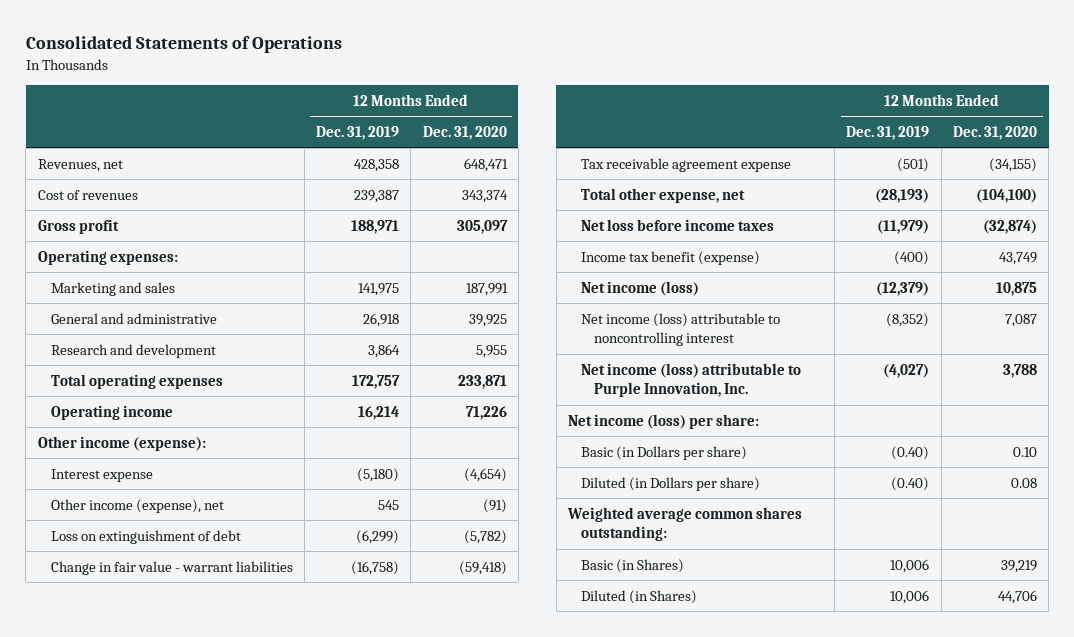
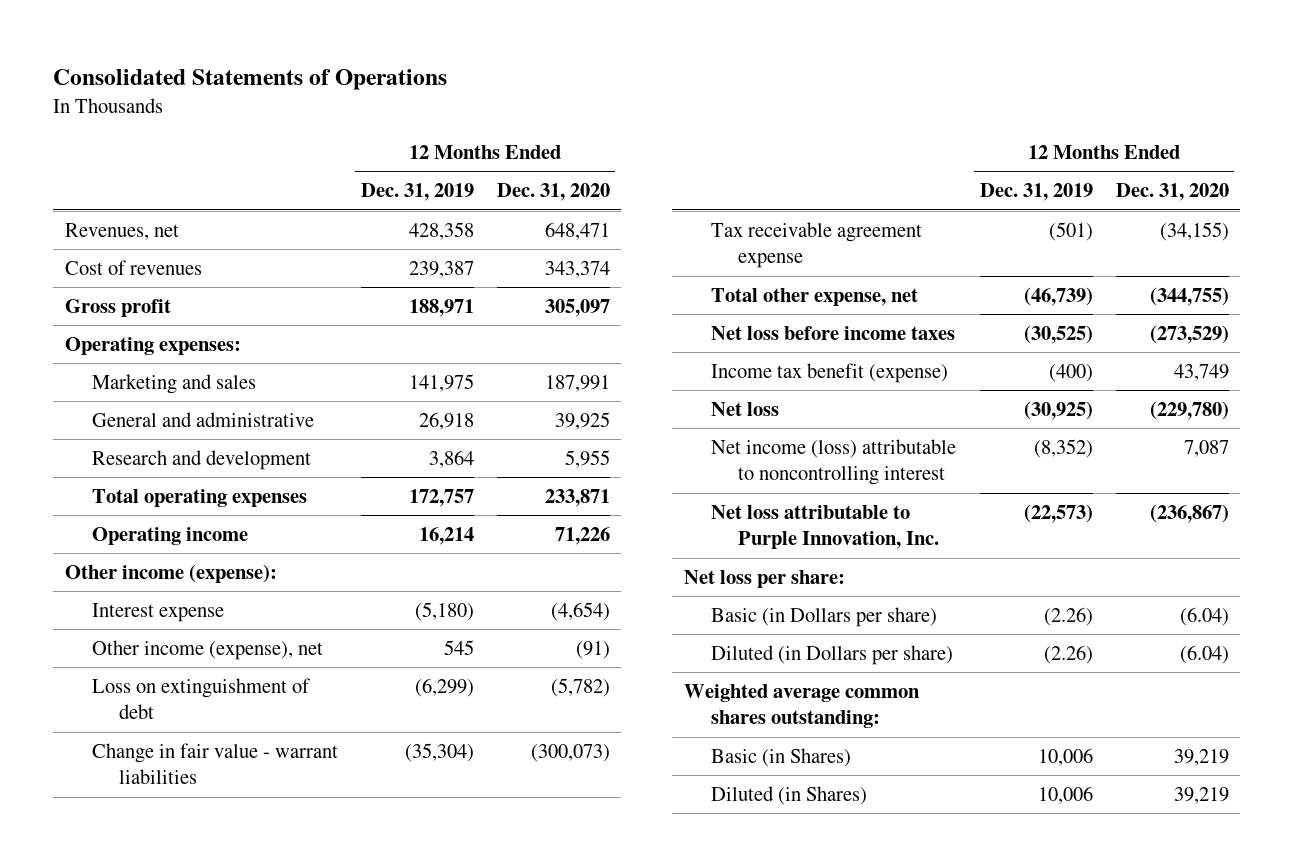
- Change in fair value - warrant liabilities | (16,758) | (59,418)
+ Change in fair value - warrant liabilities | (35,304) | (300,073)
- Total other expense, net | (28,193) | (104,100)
- Net loss before income taxes | (11,979) | (32,874)
+ Total other expense, net | (46,739) | (344,755)
+ Net loss before income taxes | (30,525) | (273,529)
- Net income (loss) | (12,379) | 10,875
+ Net loss | (30,925) | (229,780)
- Net income (loss) attributable to Purple Innovation, Inc. | (4,027) | 3,788
- Net income (loss) per share:
- Basic (in Dollars per share) | (0.40) | 0.10
- Diluted (in Dollars per share) | (0.40) | 0.08
+ Net loss attributable to Purple Innovation, Inc. | (22,573) | (236,867)
+ Net loss per share:
+ Basic (in Dollars per share) | (2.26) | (6.04)
+ Diluted (in Dollars per share) | (2.26) | (6.04)
- Diluted (in Shares) | 10,006 | 44,706
+ Diluted (in Shares) | 10,006 | 39,219

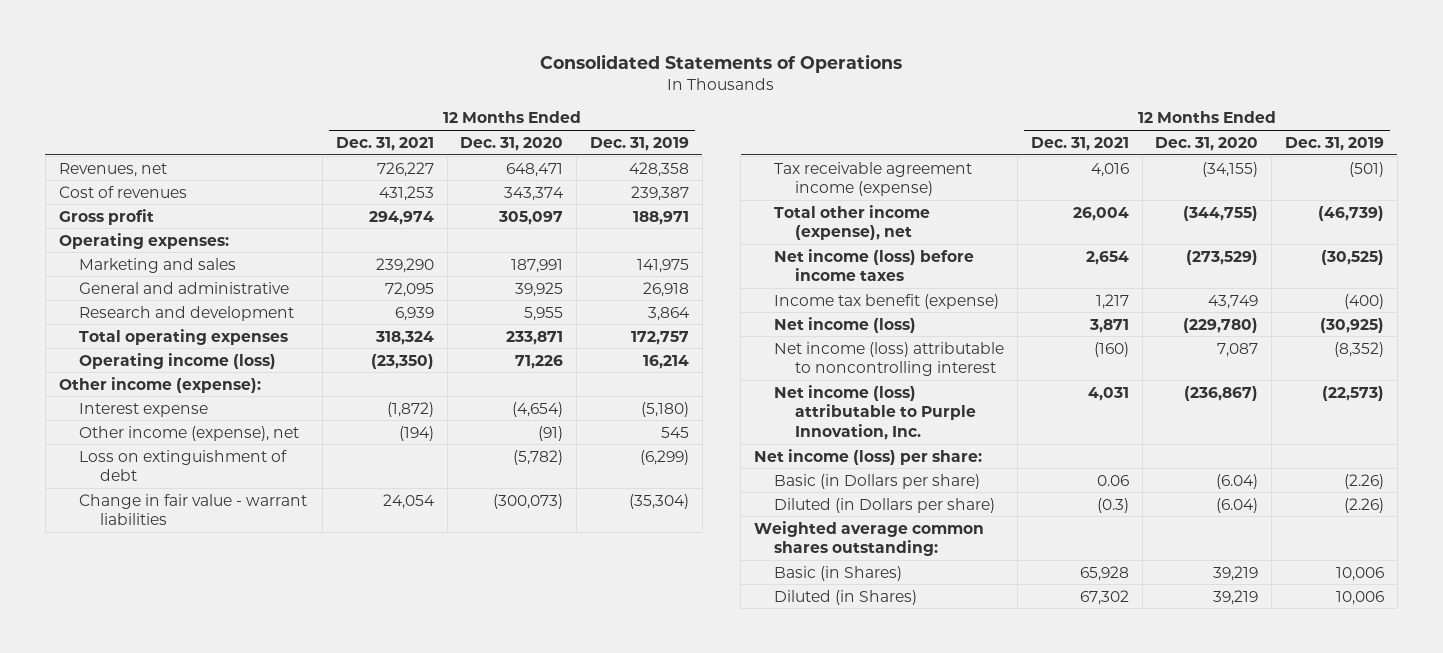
- | 12 Months Ended Dec. 31, 2019 | 12 Months Ended Dec. 31, 2020
+ | 12 Months Ended Dec. 31, 2021 | 12 Months Ended Dec. 31, 2020 | 12 Months Ended Dec. 31, 2019
- Operating income | 16,214 | 71,226
+ Operating income (loss) | (23,350) | 71,226 | 16,214
- Tax receivable agreement expense | (501) | (34,155)
- Total other expense, net | (46,739) | (344,755)
- Net loss before income taxes | (30,525) | (273,529)
+ Tax receivable agreement income (expense) | 4,016 | (34,155) | (501)
+ Total other income (expense), net | 26,004 | (344,755) | (46,739)
+ Net income (loss) before income taxes | 2,654 | (273,529) | (30,525)
- Net loss | (30,925) | (229,780)
+ Net income (loss) | 3,871 | (229,780) | (30,925)
- Net loss attributable to Purple Innovation, Inc. | (22,573) | (236,867)
- Net loss per share:
+ Net income (loss) attributable to Purple Innovation, Inc. | 4,031 | (236,867) | (22,573)
+ Net income (loss) per share:

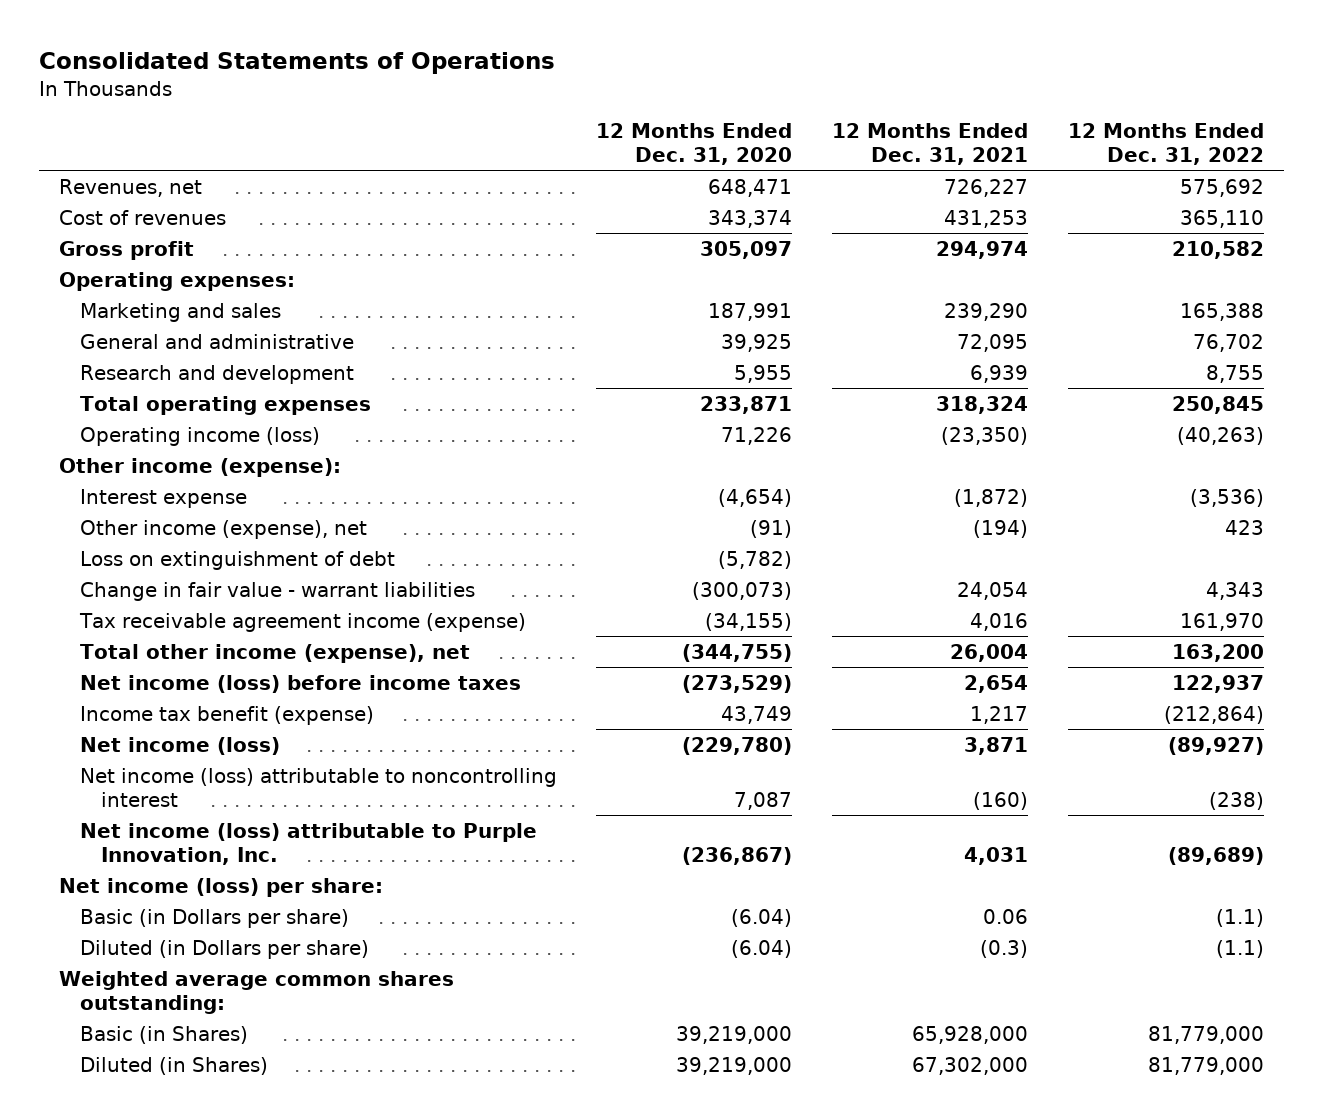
- | 12 Months Ended Dec. 31, 2021 | 12 Months Ended Dec. 31, 2020 | 12 Months Ended Dec. 31, 2019
+ | 12 Months Ended Dec. 31, 2020 | 12 Months Ended Dec. 31, 2021 | 12 Months Ended Dec. 31, 2022
- Basic (in Shares) | 65,928 | 39,219 | 10,006
- Diluted (in Shares) | 67,302 | 39,219 | 10,006
+ Basic (in Shares) | 39,219,000 | 65,928,000 | 81,779,000
+ Diluted (in Shares) | 39,219,000 | 67,302,000 | 81,779,000

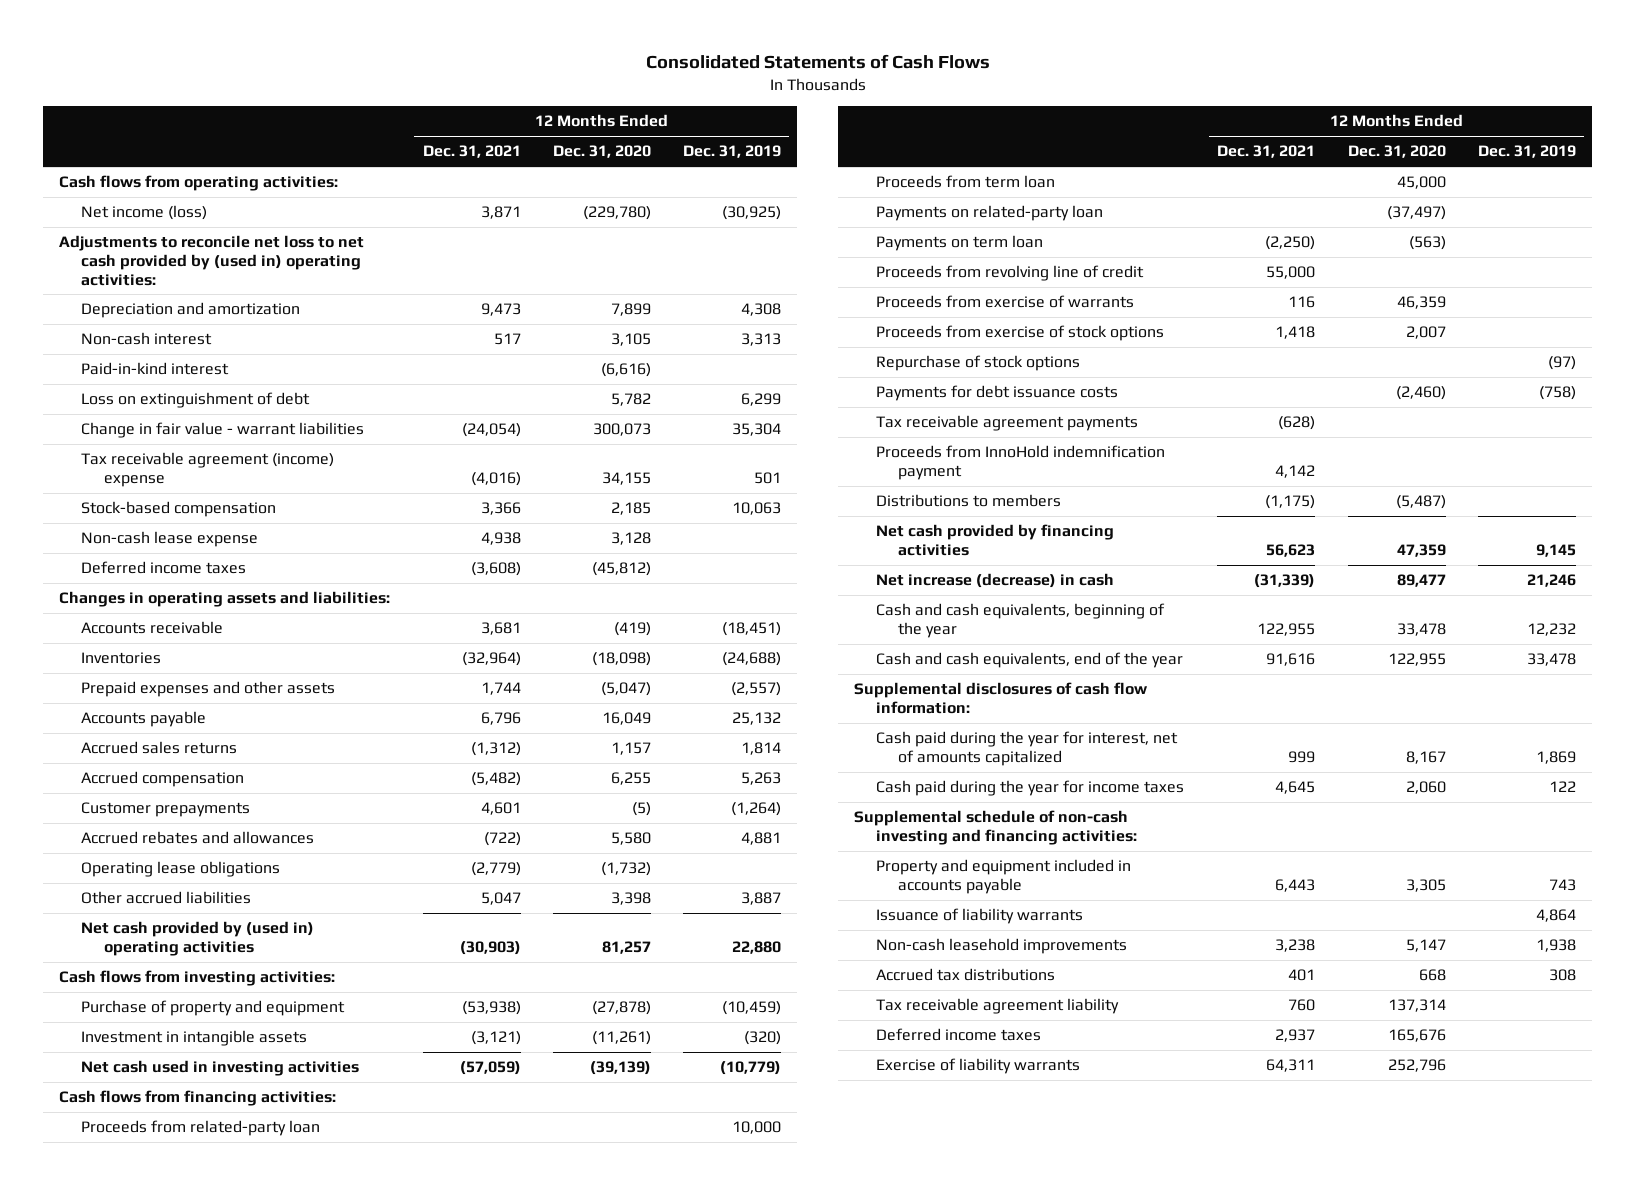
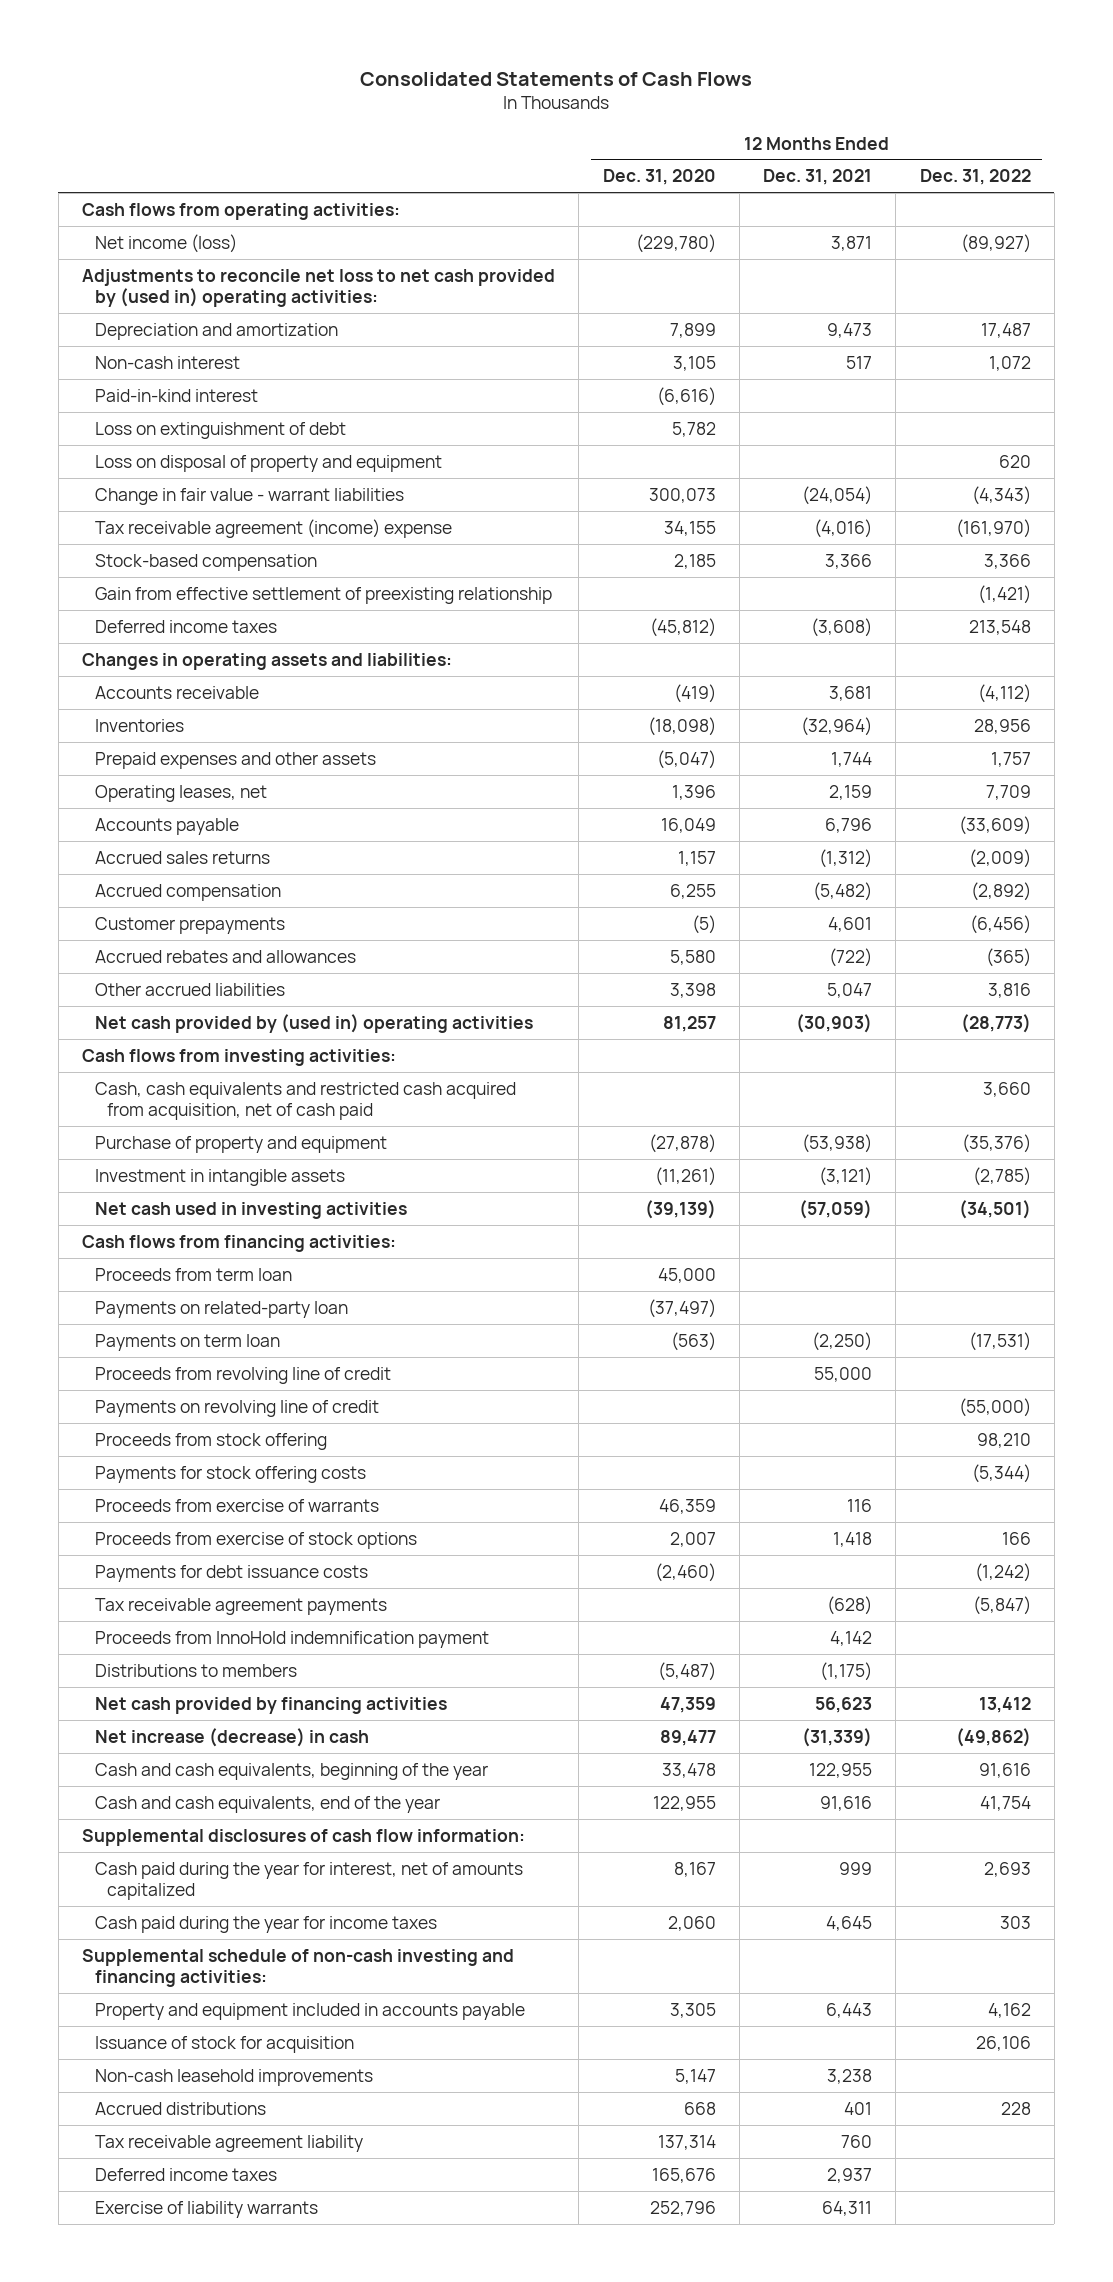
- | 12 Months Ended Dec. 31, 2021 | 12 Months Ended Dec. 31, 2020 | 12 Months Ended Dec. 31, 2019
+ | 12 Months Ended Dec. 31, 2020 | 12 Months Ended Dec. 31, 2021 | 12 Months Ended Dec. 31, 2022
+ Loss on disposal of property and equipment | | | 620
- Non-cash lease expense | 4,938 | 3,128 |
+ Gain from effective settlement of preexisting relationship | | | (1,421)
+ Operating leases, net | 1,396 | 2,159 | 7,709
- Operating lease obligations | (2,779) | (1,732) |
+ Cash, cash equivalents and restricted cash acquired from acquisition, net of cash paid | | | 3,660
- Proceeds from related-party loan | | | 10,000
+ Payments on revolving line of credit | | | (55,000)
+ Proceeds from stock offering | | | 98,210
+ Payments for stock offering costs | | | (5,344)
- Repurchase of stock options | | | (97)
- Issuance of liability warrants | | | 4,864
+ Issuance of stock for acquisition | | | 26,106
- Accrued tax distributions | 401 | 668 | 308
+ Accrued distributions | 668 | 401 | 228

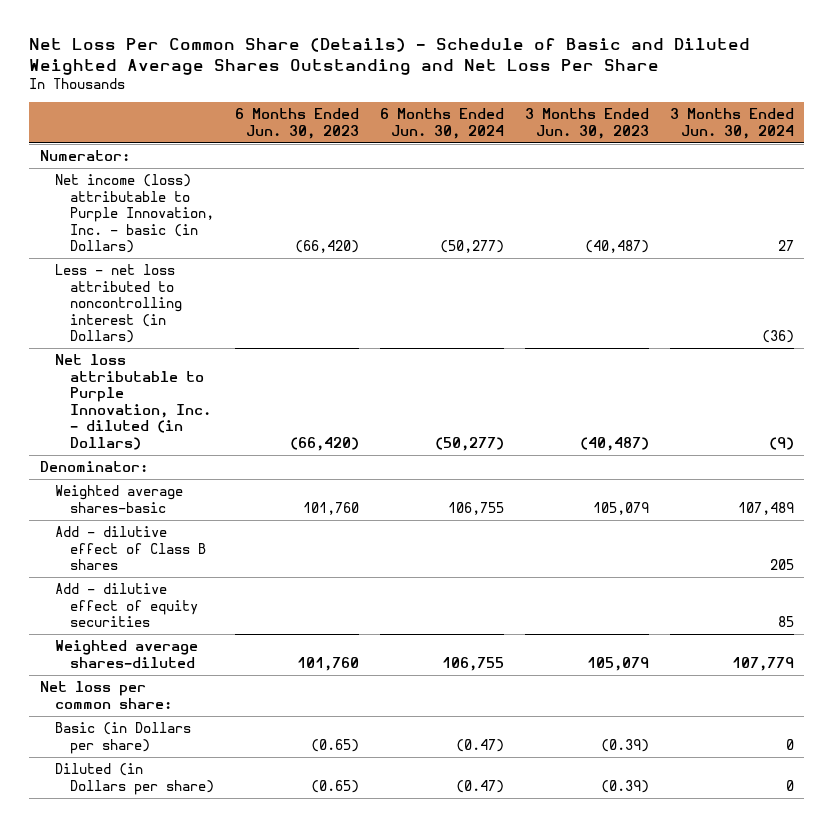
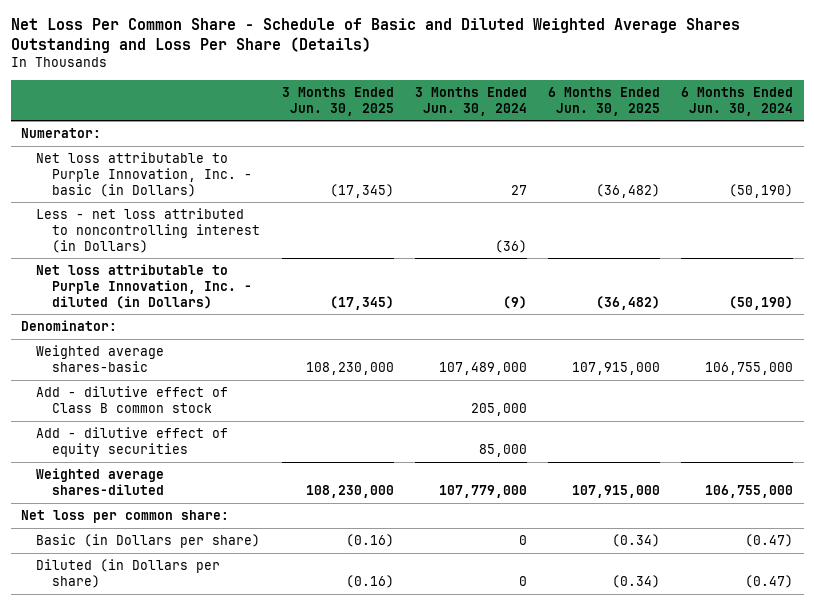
- Net Loss Per Common Share (Details) - Schedule of Basic and Diluted Weighted Average Shares Outstanding and Net Loss Per Share
+ Net Loss Per Common Share - Schedule of Basic and Diluted Weighted Average Shares Outstanding and Loss Per Share (Details)
- | 6 Months Ended Jun. 30, 2023 | 6 Months Ended Jun. 30, 2024 | 3 Months Ended Jun. 30, 2023 | 3 Months Ended Jun. 30, 2024
+ | 3 Months Ended Jun. 30, 2025 | 3 Months Ended Jun. 30, 2024 | 6 Months Ended Jun. 30, 2025 | 6 Months Ended Jun. 30, 2024
- Net income (loss) attributable to Purple Innovation, Inc. - basic (in Dollars) | (66,420) | (50,277) | (40,487) | 27
+ Net loss attributable to Purple Innovation, Inc. - basic (in Dollars) | (17,345) | 27 | (36,482) | (50,190)
- Net loss attributable to Purple Innovation, Inc. - diluted (in Dollars) | (66,420) | (50,277) | (40,487) | (9)
+ Net loss attributable to Purple Innovation, Inc. - diluted (in Dollars) | (17,345) | (9) | (36,482) | (50,190)
- Weighted average shares-basic | 101,760 | 106,755 | 105,079 | 107,489
- Add - dilutive effect of Class B shares | | | | 205
- Add - dilutive effect of equity securities | | | | 85
- Weighted average shares-diluted | 101,760 | 106,755 | 105,079 | 107,779
+ Weighted average shares-basic | 108,230,000 | 107,489,000 | 107,915,000 | 106,755,000
+ Add - dilutive effect of Class B common stock | | 205,000 | |
+ Add - dilutive effect of equity securities | | 85,000 | |
+ Weighted average shares-diluted | 108,230,000 | 107,779,000 | 107,915,000 | 106,755,000

